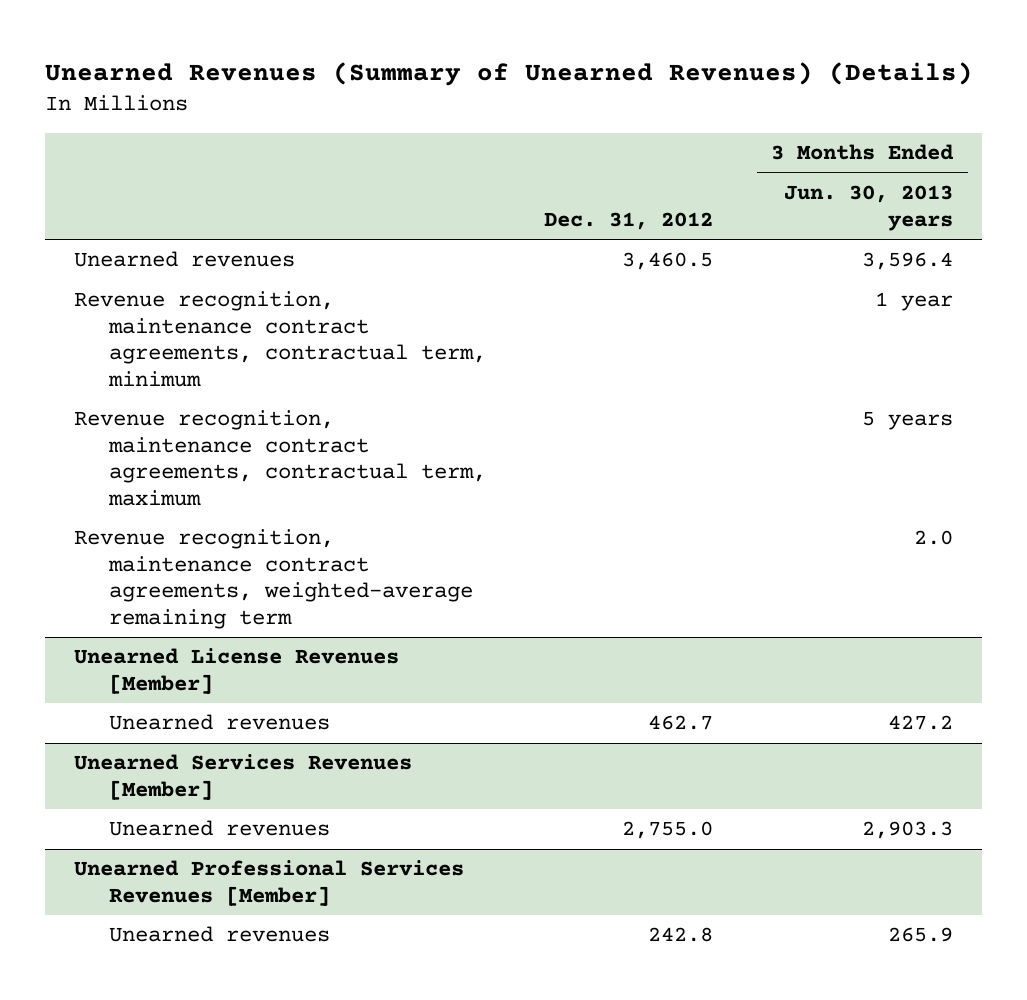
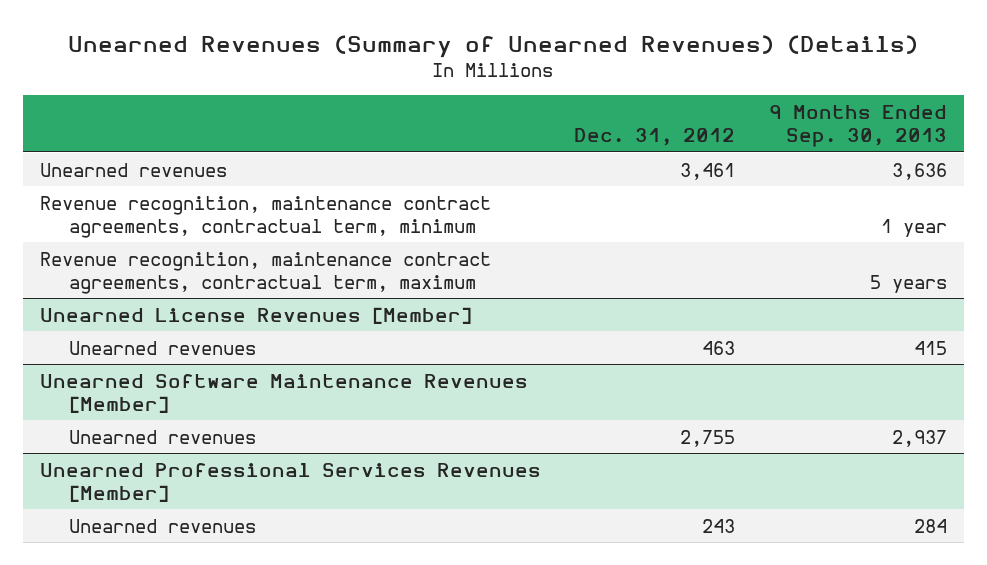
- | Dec. 31, 2012 | 3 Months Ended Jun. 30, 2013 years
+ | Dec. 31, 2012 | 9 Months Ended Sep. 30, 2013
- Unearned revenues | 3,460.5 | 3,596.4
+ Unearned revenues | 3,461 | 3,636
- Revenue recognition, maintenance contract agreements, weighted-average remaining term | | 2.0
@ Unearned License Revenues [Member]
- Unearned revenues | 462.7 | 427.2
- Unearned Services Revenues [Member]
- Unearned revenues | 2,755.0 | 2,903.3
@ Unearned License Revenues [Member]
+ Unearned revenues | 463 | 415
+ Unearned Software Maintenance Revenues [Member]
+ Unearned revenues | 2,755 | 2,937
@ Unearned Professional Services Revenues [Member]
- Unearned revenues | 242.8 | 265.9
+ Unearned revenues | 243 | 284

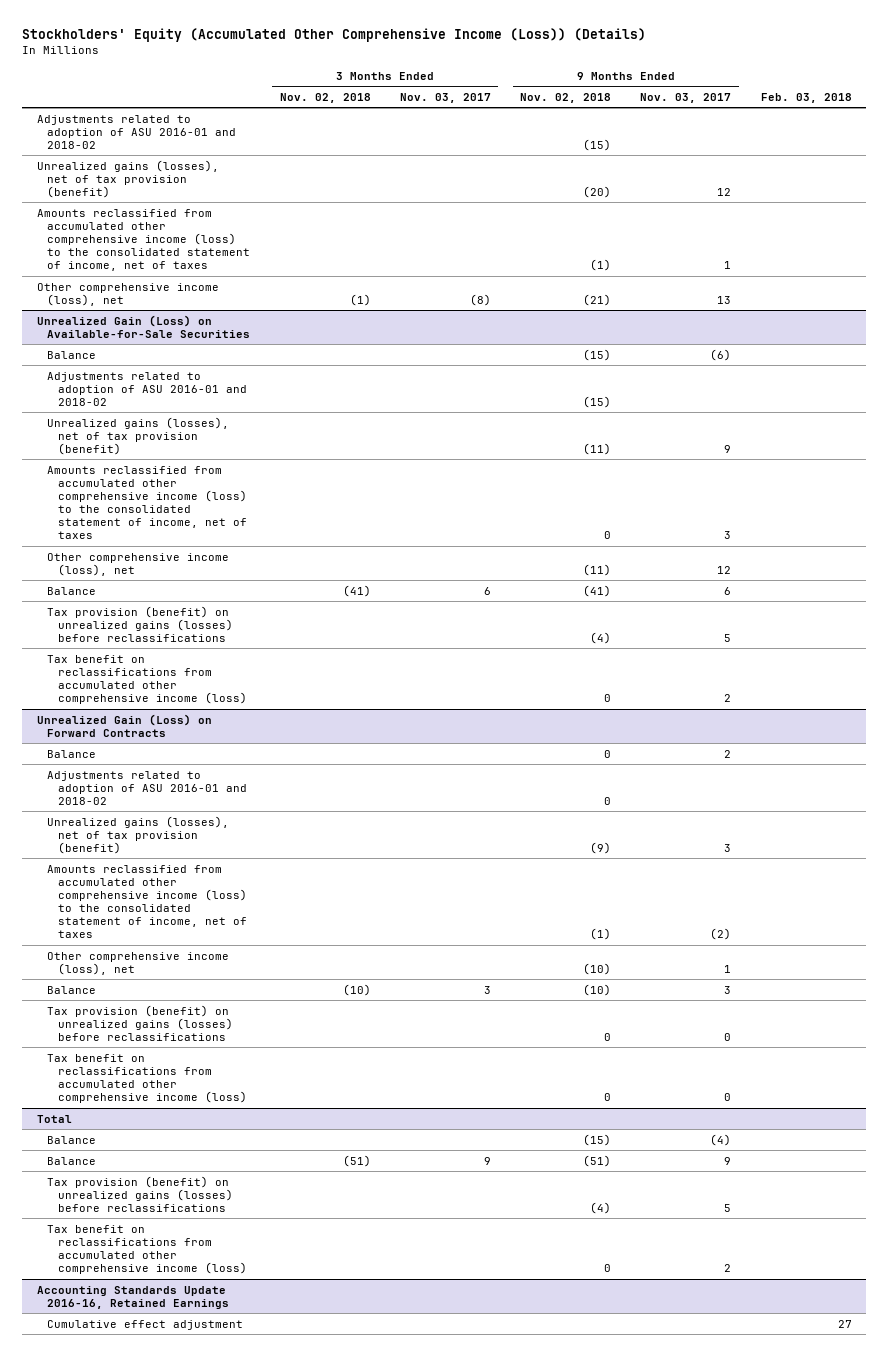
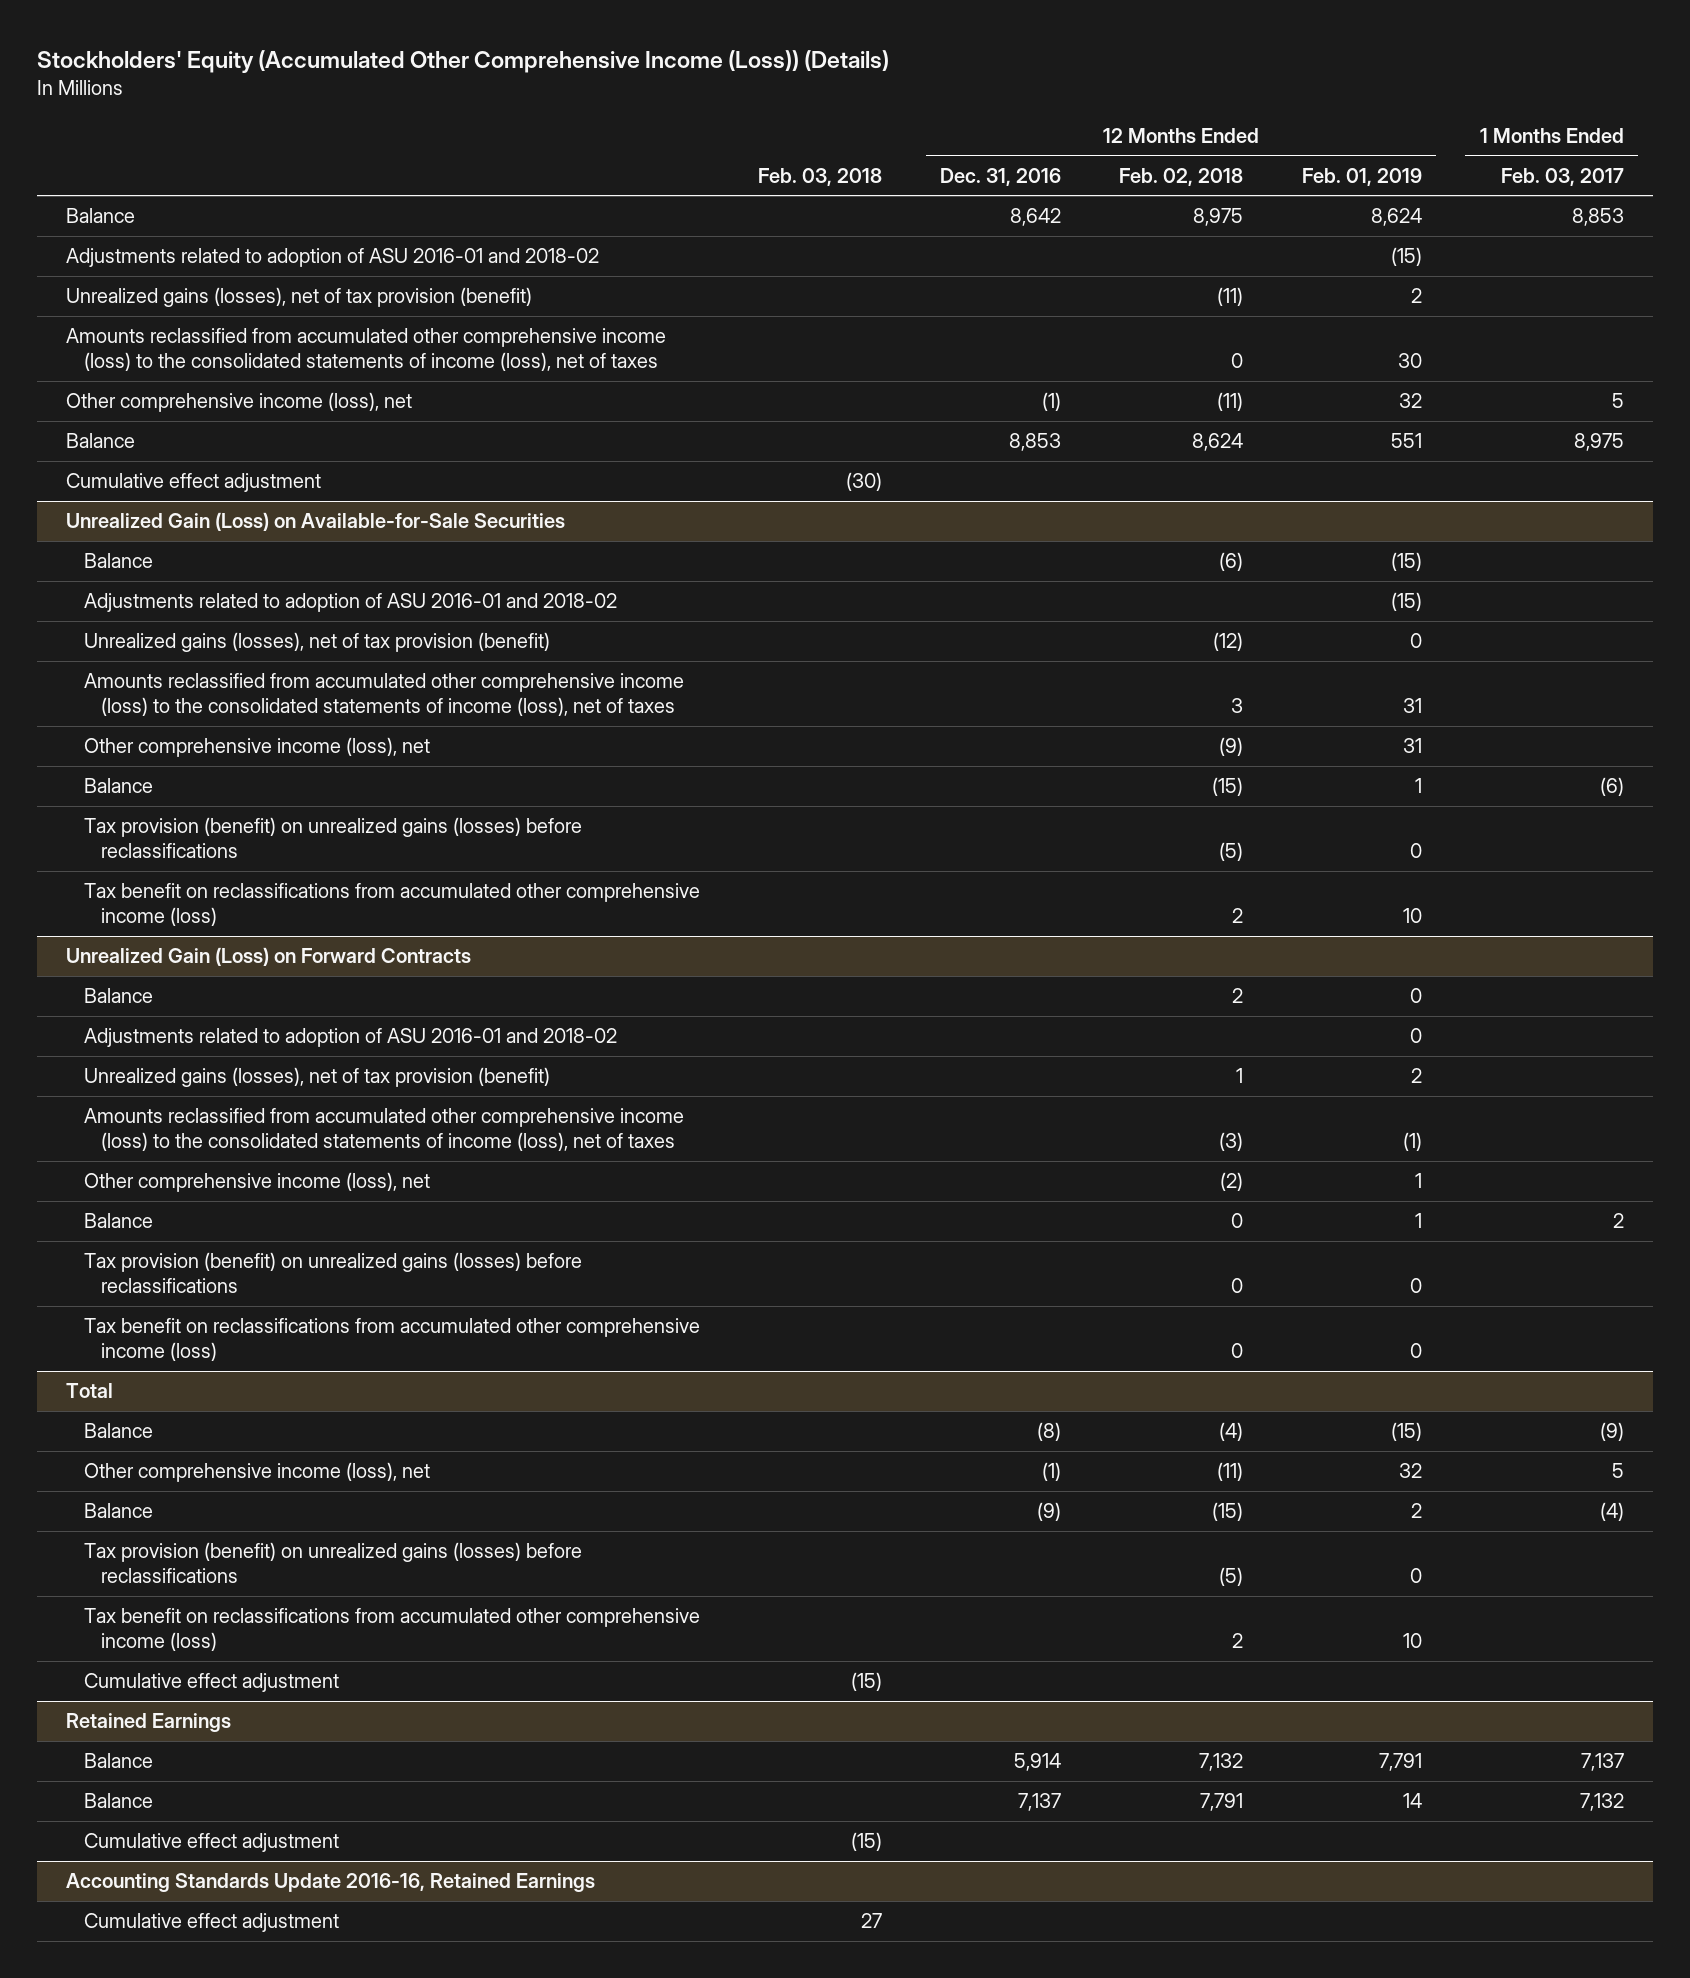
- | 3 Months Ended Nov. 02, 2018 | 3 Months Ended Nov. 03, 2017 | 9 Months Ended Nov. 02, 2018 | 9 Months Ended Nov. 03, 2017 | Feb. 03, 2018
+ | Feb. 03, 2018 | 12 Months Ended Dec. 31, 2016 | 12 Months Ended Feb. 02, 2018 | 12 Months Ended Feb. 01, 2019 | 1 Months Ended Feb. 03, 2017
+ Balance | | 8,642 | 8,975 | 8,624 | 8,853
- Amounts reclassified from accumulated other comprehensive income (loss) to the consolidated statement of income, net of taxes | | | (1) | 1 |
+ Amounts reclassified from accumulated other comprehensive income (loss) to the consolidated statements of income (loss), net of taxes | | | 0 | 30 |
+ Balance | | 8,853 | 8,624 | 551 | 8,975
+ Cumulative effect adjustment | (30) | | | |
@ Unrealized Gain (Loss) on Available-for-Sale Securities
- Amounts reclassified from accumulated other comprehensive income (loss) to the consolidated statement of income, net of taxes | | | 0 | 3 |
+ Amounts reclassified from accumulated other comprehensive income (loss) to the consolidated statements of income (loss), net of taxes | | | 3 | 31 |
@ Unrealized Gain (Loss) on Forward Contracts
- Amounts reclassified from accumulated other comprehensive income (loss) to the consolidated statement of income, net of taxes | | | (1) | (2) |
+ Amounts reclassified from accumulated other comprehensive income (loss) to the consolidated statements of income (loss), net of taxes | | | (3) | (1) |
@ Total
+ Other comprehensive income (loss), net | | (1) | (11) | 32 | 5
+ Cumulative effect adjustment | (15) | | | |
+ Retained Earnings
+ Balance | | 5,914 | 7,132 | 7,791 | 7,137
+ Balance | | 7,137 | 7,791 | 14 | 7,132
+ Cumulative effect adjustment | (15) | | | |

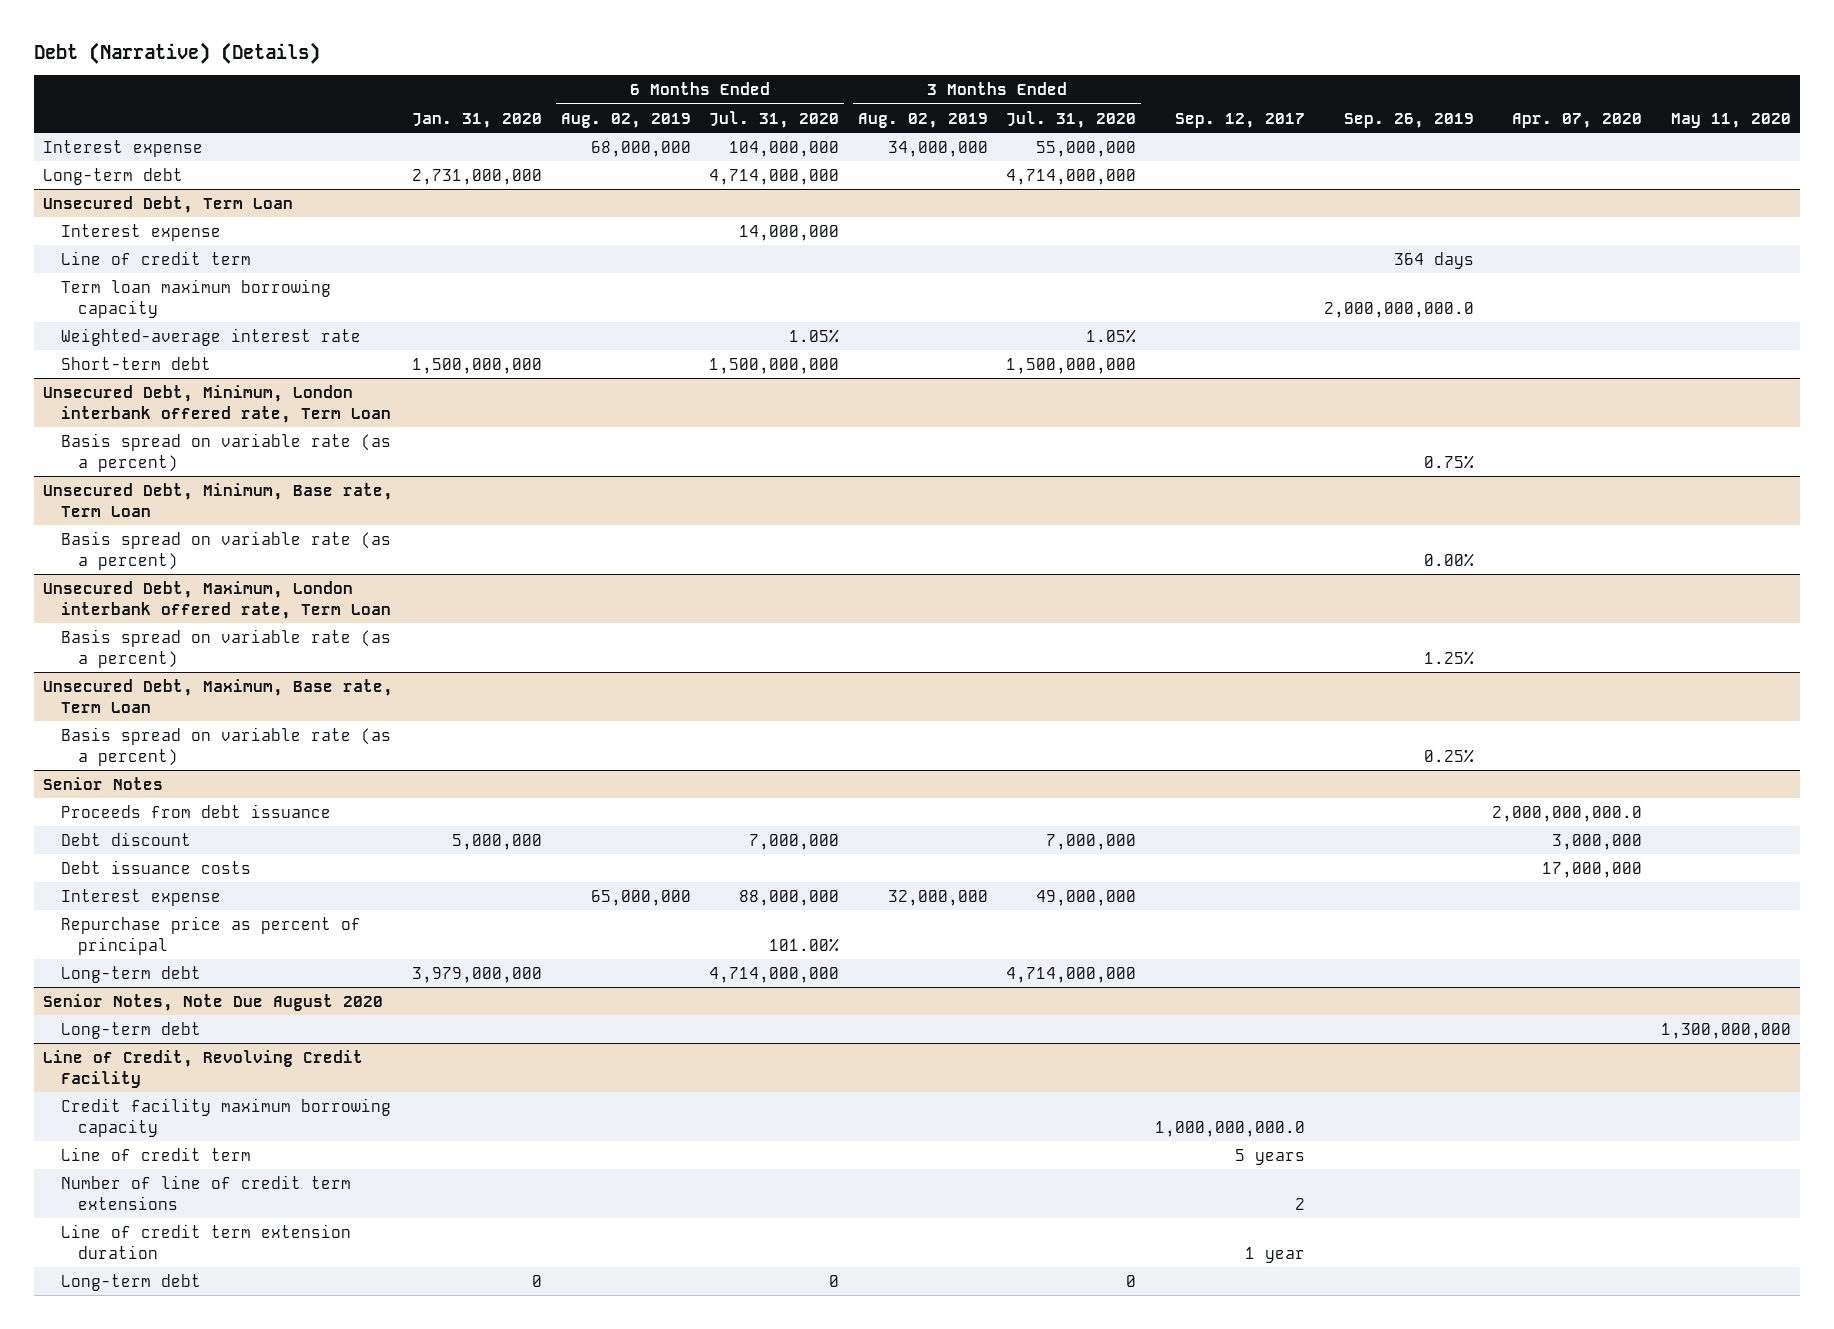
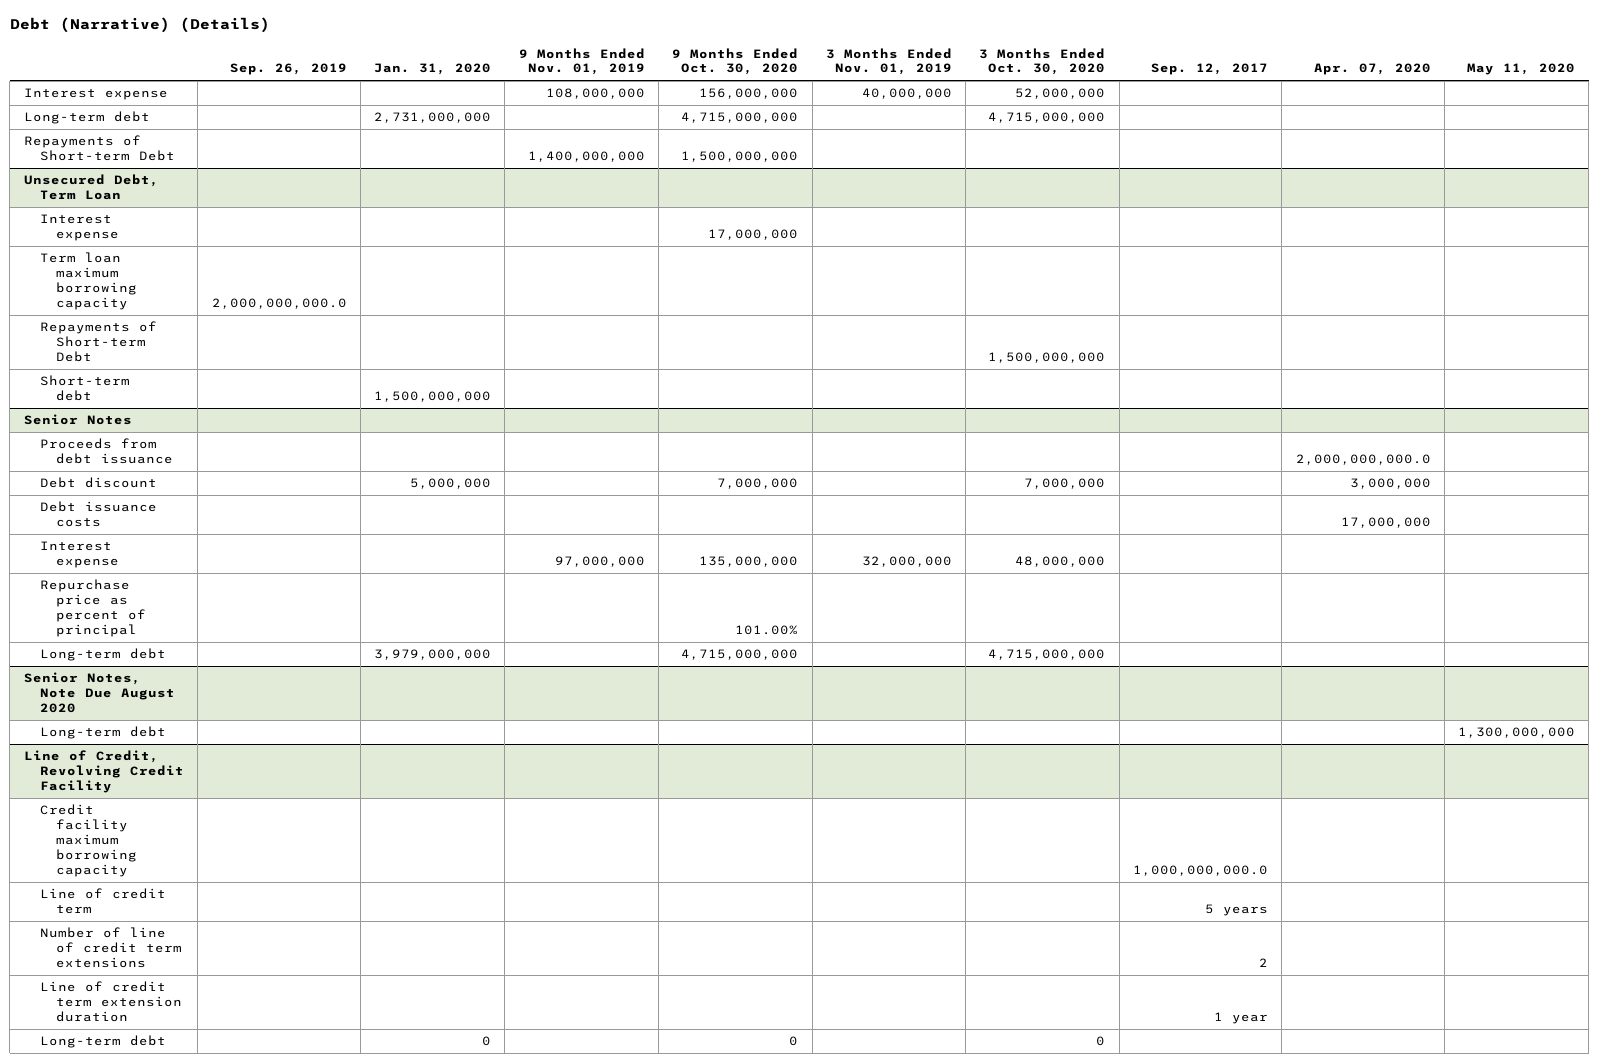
- | Jan. 31, 2020 | 6 Months Ended Aug. 02, 2019 | 6 Months Ended Jul. 31, 2020 | 3 Months Ended Aug. 02, 2019 | 3 Months Ended Jul. 31, 2020 | Sep. 12, 2017 | Sep. 26, 2019 | Apr. 07, 2020 | May 11, 2020
+ | Sep. 26, 2019 | Jan. 31, 2020 | 9 Months Ended Nov. 01, 2019 | 9 Months Ended Oct. 30, 2020 | 3 Months Ended Nov. 01, 2019 | 3 Months Ended Oct. 30, 2020 | Sep. 12, 2017 | Apr. 07, 2020 | May 11, 2020
+ Repayments of Short-term Debt | | | 1,400,000,000 | 1,500,000,000 | | | | |
@ Unsecured Debt, Term Loan
- Line of credit term | | | | | | | 364 days | |
- Weighted-average interest rate | | | 1.05% | | 1.05% | | | |
+ Repayments of Short-term Debt | | | | | | 1,500,000,000 | | |
- Unsecured Debt, Minimum, London interbank offered rate, Term Loan
- Basis spread on variable rate (as a percent) | | | | | | | 0.75% | |
- Unsecured Debt, Minimum, Base rate, Term Loan
- Basis spread on variable rate (as a percent) | | | | | | | 0.00% | |
- Unsecured Debt, Maximum, London interbank offered rate, Term Loan
- Basis spread on variable rate (as a percent) | | | | | | | 1.25% | |
- Unsecured Debt, Maximum, Base rate, Term Loan
- Basis spread on variable rate (as a percent) | | | | | | | 0.25% | |

